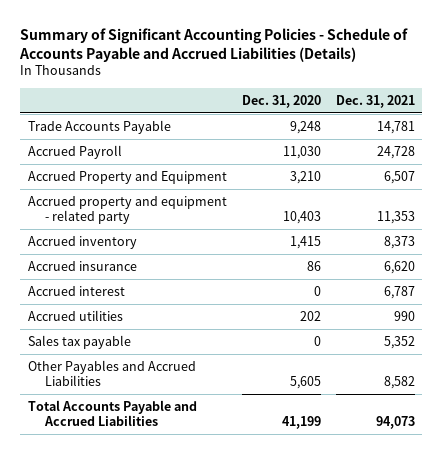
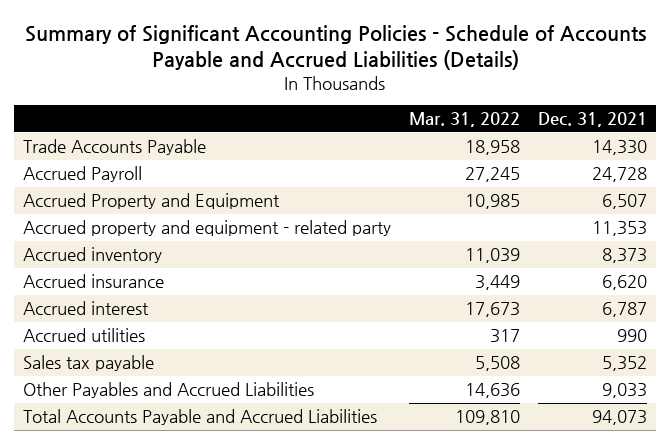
- | Dec. 31, 2020 | Dec. 31, 2021
+ | Mar. 31, 2022 | Dec. 31, 2021
- Trade Accounts Payable | 9,248 | 14,781
+ Trade Accounts Payable | 18,958 | 14,330
- Other Payables and Accrued Liabilities | 5,605 | 8,582
+ Other Payables and Accrued Liabilities | 14,636 | 9,033

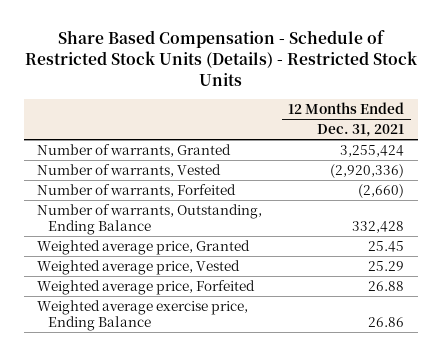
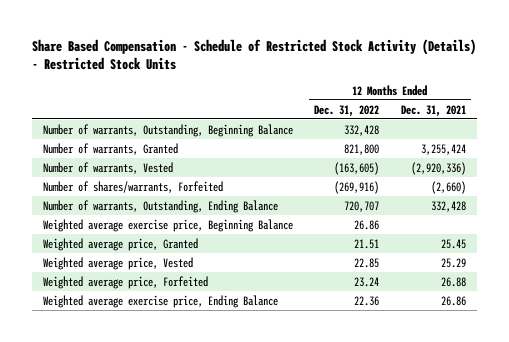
- Share Based Compensation - Schedule of Restricted Stock Units (Details) - Restricted Stock Units
+ Share Based Compensation - Schedule of Restricted Stock Activity (Details) - Restricted Stock Units
- | 12 Months Ended Dec. 31, 2021
+ | 12 Months Ended Dec. 31, 2022 | 12 Months Ended Dec. 31, 2021
+ Number of warrants, Outstanding, Beginning Balance | 332,428 |
- Number of warrants, Forfeited | (2,660)
+ Number of shares/warrants, Forfeited | (269,916) | (2,660)
+ Weighted average exercise price, Beginning Balance | 26.86 |

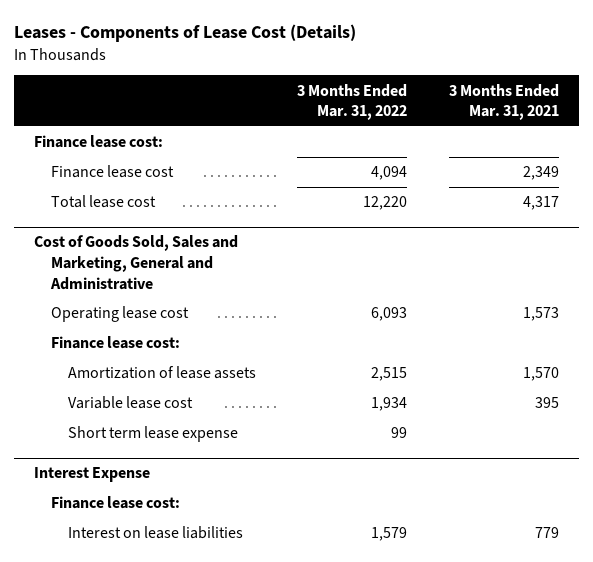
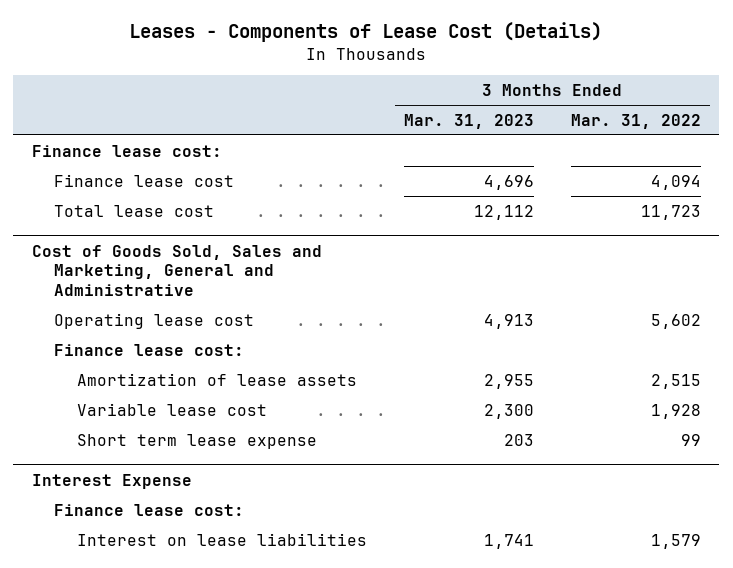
- | 3 Months Ended Mar. 31, 2022 | 3 Months Ended Mar. 31, 2021
+ | 3 Months Ended Mar. 31, 2023 | 3 Months Ended Mar. 31, 2022
- Total lease cost | 12,220 | 4,317
+ Total lease cost | 12,112 | 11,723
@ Cost of Goods Sold, Sales and Marketing, General and Administrative
- Operating lease cost | 6,093 | 1,573
+ Operating lease cost | 4,913 | 5,602
- Variable lease cost | 1,934 | 395
+ Variable lease cost | 2,300 | 1,928

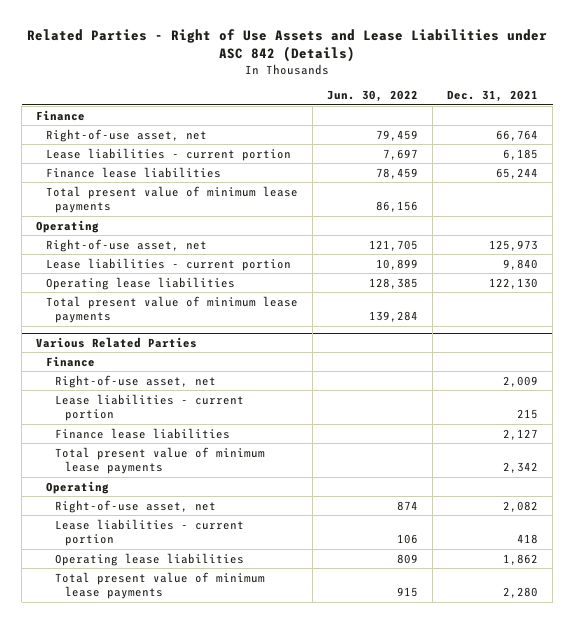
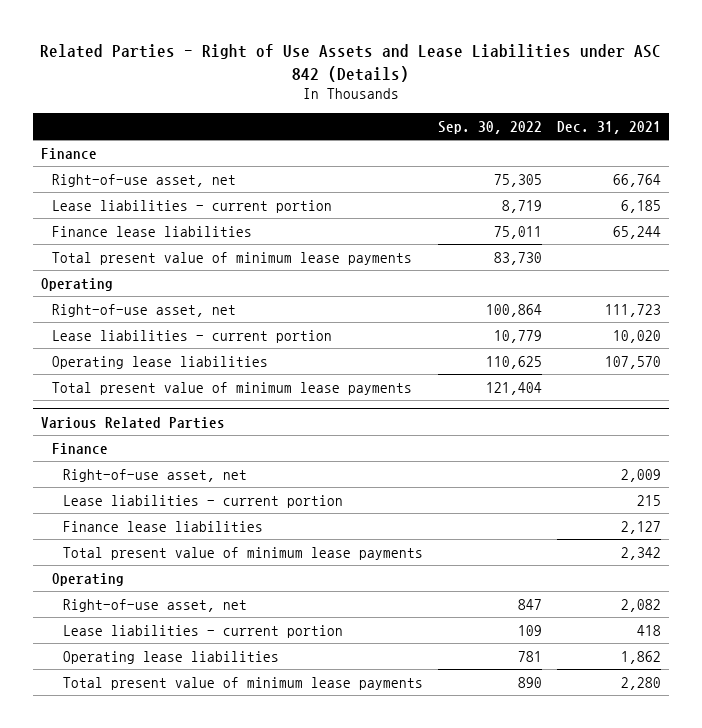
- | Jun. 30, 2022 | Dec. 31, 2021
+ | Sep. 30, 2022 | Dec. 31, 2021
- Right-of-use asset, net | 121,705 | 125,973
- Lease liabilities - current portion | 10,899 | 9,840
- Operating lease liabilities | 128,385 | 122,130
+ Right-of-use asset, net | 100,864 | 111,723
+ Lease liabilities - current portion | 10,779 | 10,020
+ Operating lease liabilities | 110,625 | 107,570

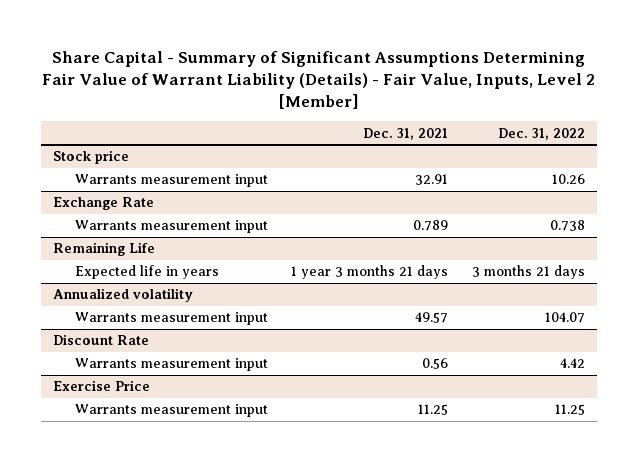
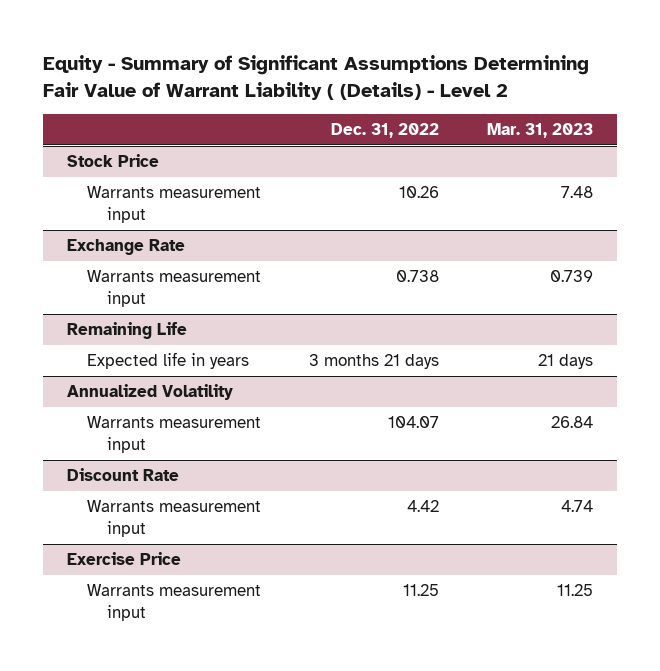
- Share Capital - Summary of Significant Assumptions Determining Fair Value of Warrant Liability (Details) - Fair Value, Inputs, Level 2 [Member]
+ Equity - Summary of Significant Assumptions Determining Fair Value of Warrant Liability ( (Details) - Level 2
- | Dec. 31, 2021 | Dec. 31, 2022
+ | Dec. 31, 2022 | Mar. 31, 2023
- Stock price
+ Stock Price
- Annualized volatility
+ Annualized Volatility

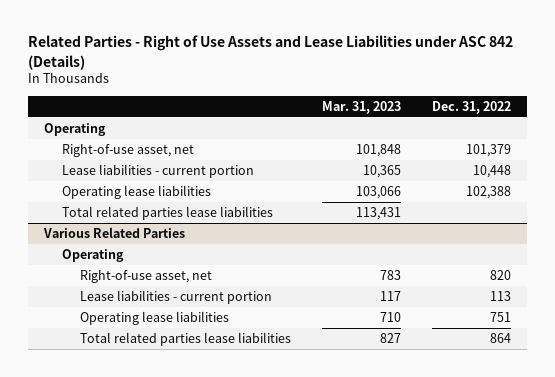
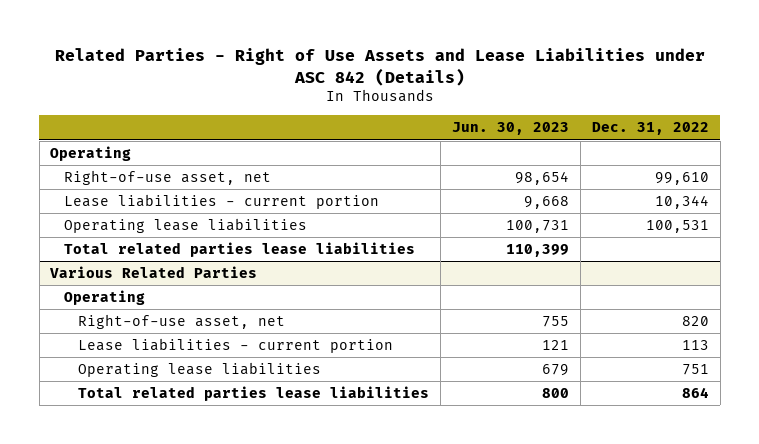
- | Mar. 31, 2023 | Dec. 31, 2022
+ | Jun. 30, 2023 | Dec. 31, 2022
- Right-of-use asset, net | 101,848 | 101,379
- Lease liabilities - current portion | 10,365 | 10,448
- Operating lease liabilities | 103,066 | 102,388
+ Right-of-use asset, net | 98,654 | 99,610
+ Lease liabilities - current portion | 9,668 | 10,344
+ Operating lease liabilities | 100,731 | 100,531

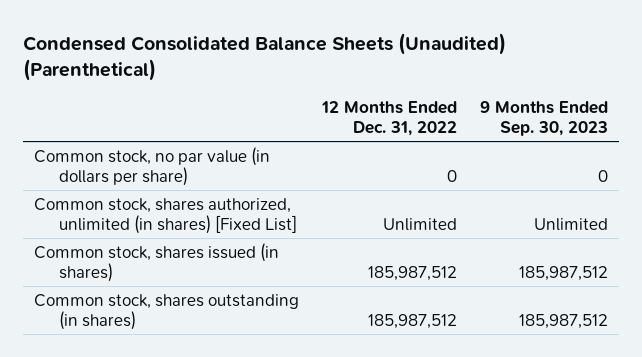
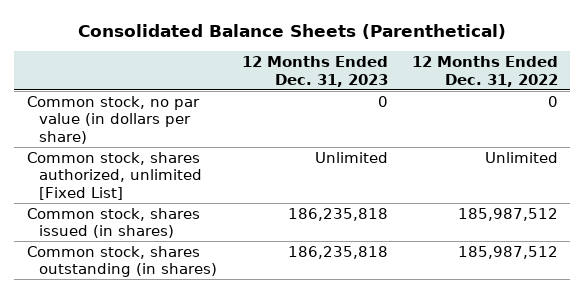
- Condensed Consolidated Balance Sheets (Unaudited) (Parenthetical)
+ Consolidated Balance Sheets (Parenthetical)
- | 12 Months Ended Dec. 31, 2022 | 9 Months Ended Sep. 30, 2023
+ | 12 Months Ended Dec. 31, 2023 | 12 Months Ended Dec. 31, 2022
- Common stock, shares authorized, unlimited (in shares) [Fixed List] | Unlimited | Unlimited
+ Common stock, shares authorized, unlimited [Fixed List] | Unlimited | Unlimited

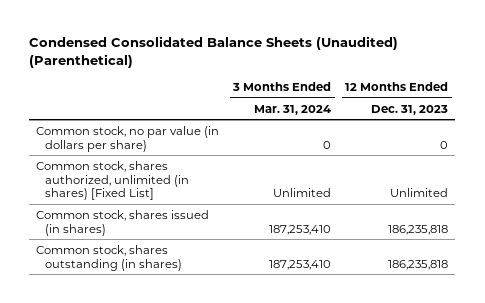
- Consolidated Balance Sheets (Parenthetical)
+ Condensed Consolidated Balance Sheets (Unaudited) (Parenthetical)
- | 12 Months Ended Dec. 31, 2023 | 12 Months Ended Dec. 31, 2022
+ | 3 Months Ended Mar. 31, 2024 | 12 Months Ended Dec. 31, 2023
- Common stock, shares authorized, unlimited [Fixed List] | Unlimited | Unlimited
+ Common stock, shares authorized, unlimited (in shares) [Fixed List] | Unlimited | Unlimited

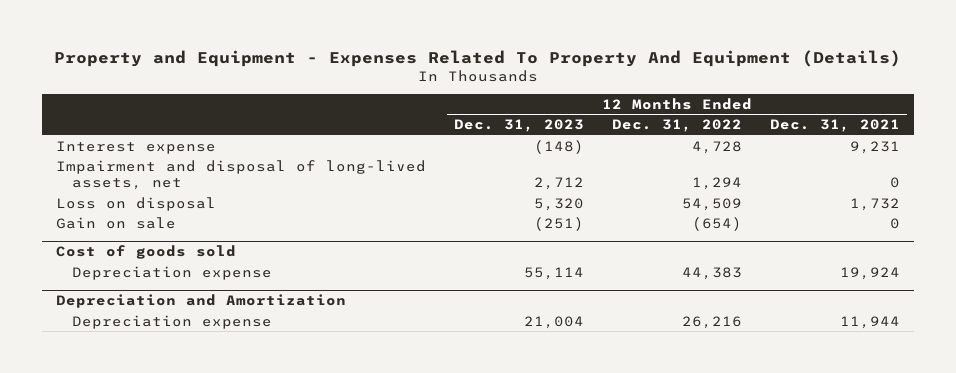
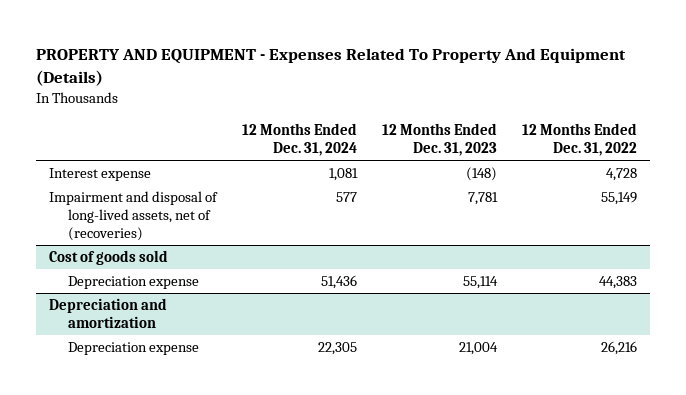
- Property and Equipment - Expenses Related To Property And Equipment (Details)
+ PROPERTY AND EQUIPMENT - Expenses Related To Property And Equipment (Details)
- | 12 Months Ended Dec. 31, 2023 | 12 Months Ended Dec. 31, 2022 | 12 Months Ended Dec. 31, 2021
+ | 12 Months Ended Dec. 31, 2024 | 12 Months Ended Dec. 31, 2023 | 12 Months Ended Dec. 31, 2022
- Impairment and disposal of long-lived assets, net | 2,712 | 1,294 | 0
- Loss on disposal | 5,320 | 54,509 | 1,732
- Gain on sale | (251) | (654) | 0
+ Impairment and disposal of long-lived assets, net of (recoveries) | 577 | 7,781 | 55,149
- Depreciation and Amortization
+ Depreciation and amortization

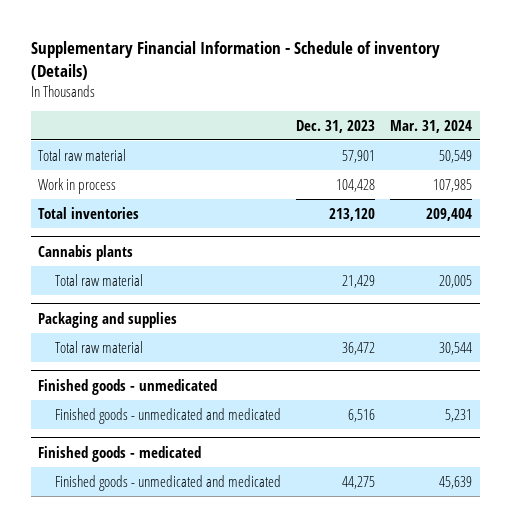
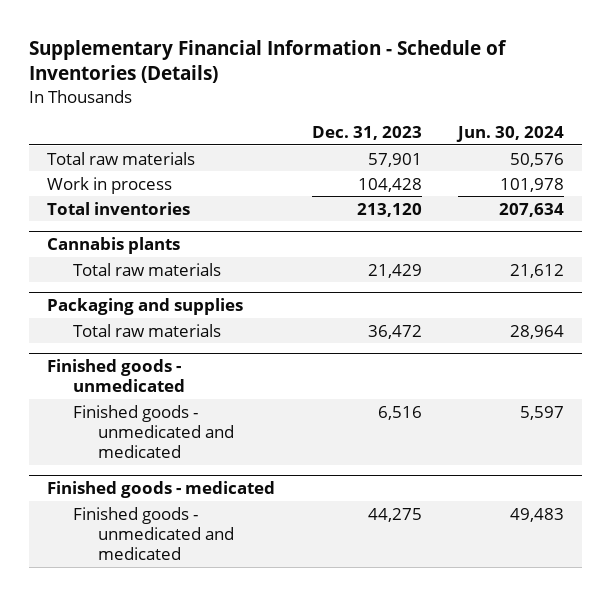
- Supplementary Financial Information - Schedule of inventory (Details)
+ Supplementary Financial Information - Schedule of Inventories (Details)
- | Dec. 31, 2023 | Mar. 31, 2024
+ | Dec. 31, 2023 | Jun. 30, 2024
- Total raw material | 57,901 | 50,549
+ Total raw materials | 57,901 | 50,576
@ Cannabis plants
- Total raw material | 21,429 | 20,005
+ Total raw materials | 21,429 | 21,612
@ Packaging and supplies
- Total raw material | 36,472 | 30,544
+ Total raw materials | 36,472 | 28,964

